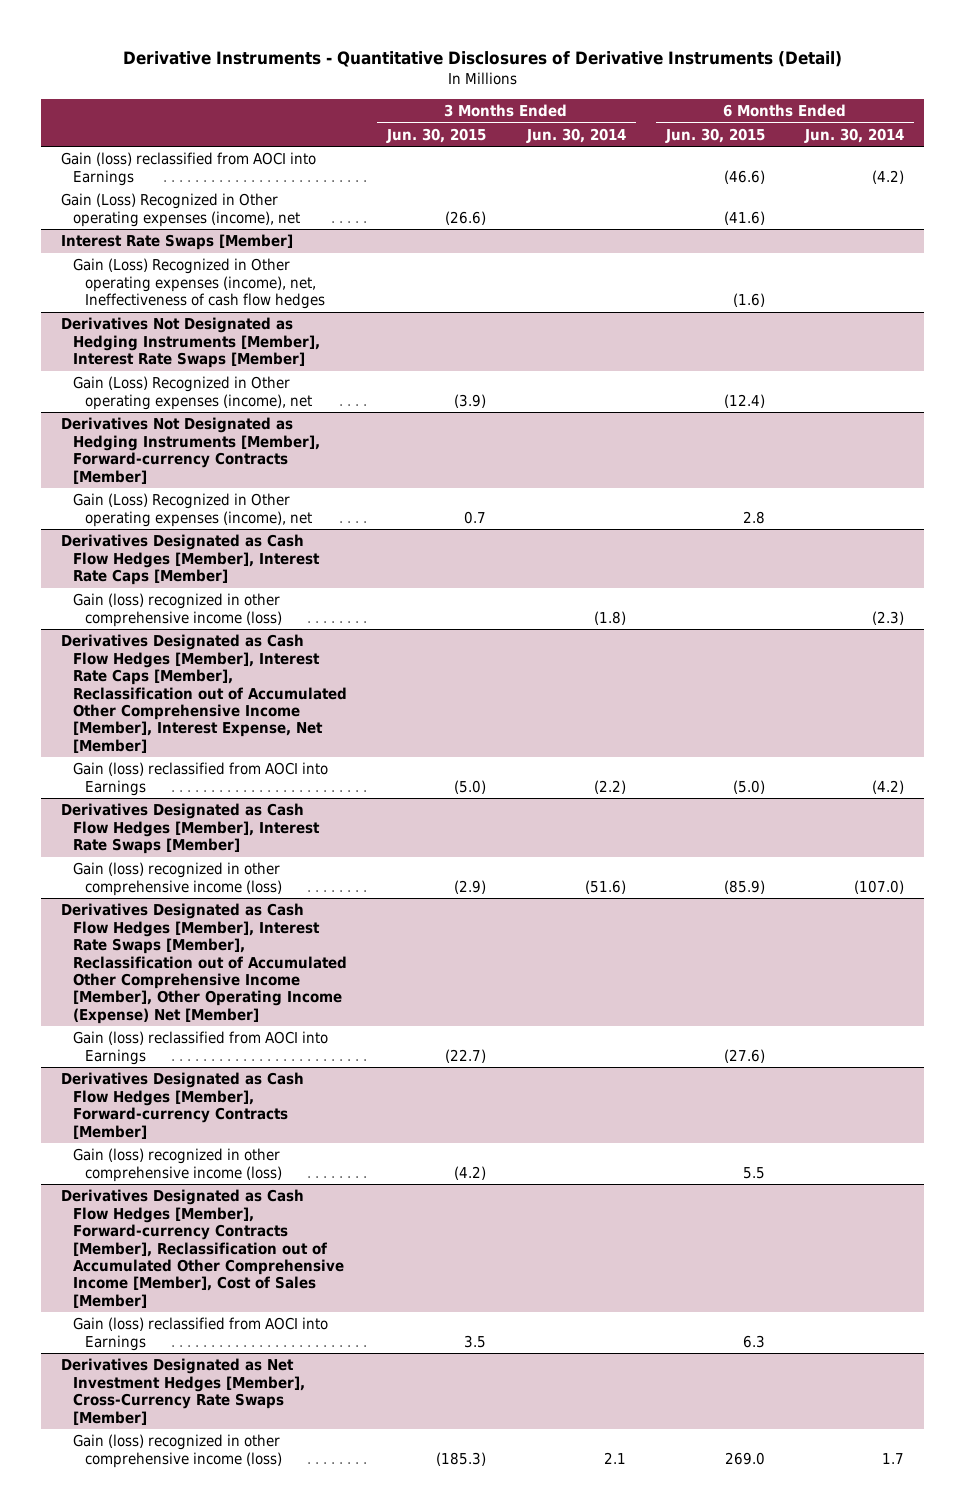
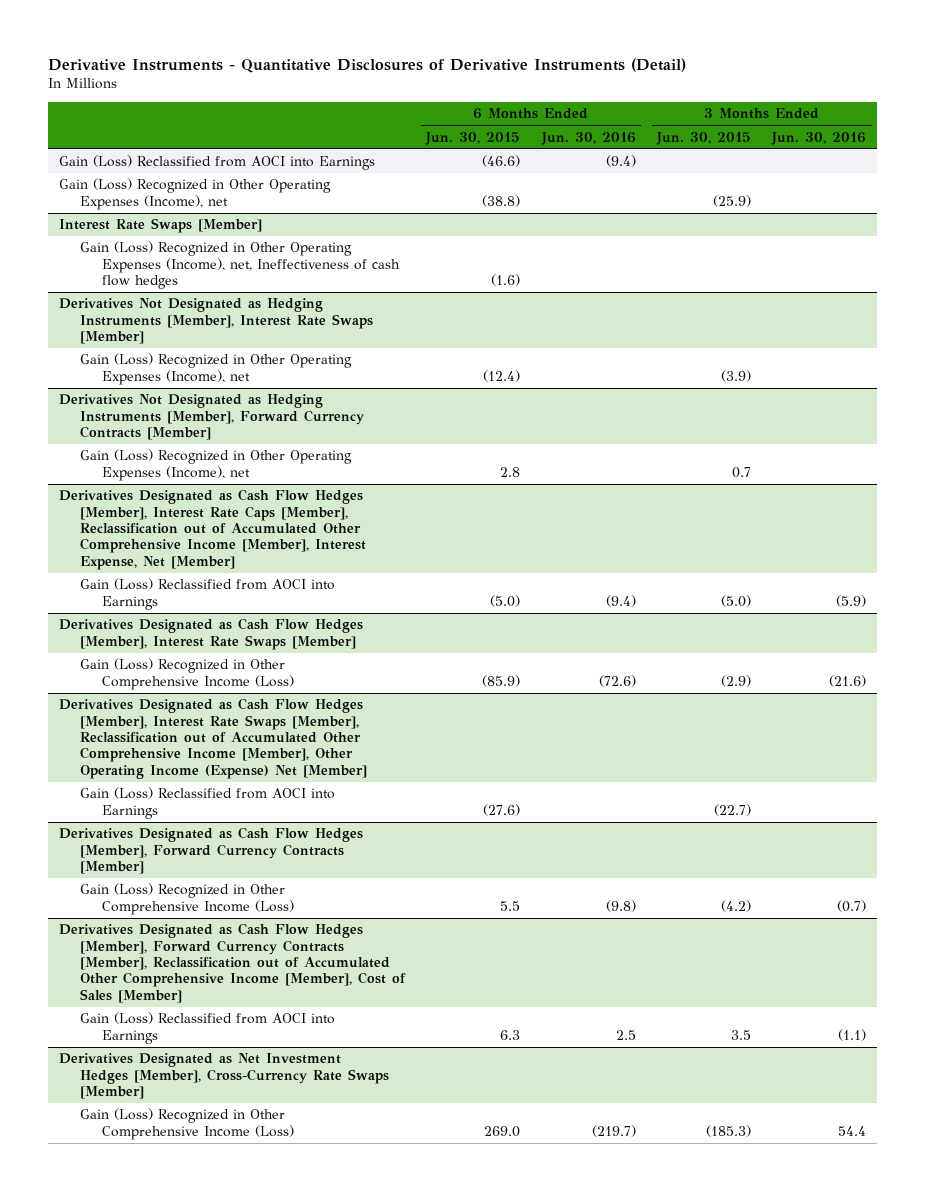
- | 3 Months Ended Jun. 30, 2015 | 3 Months Ended Jun. 30, 2014 | 6 Months Ended Jun. 30, 2015 | 6 Months Ended Jun. 30, 2014
+ | 6 Months Ended Jun. 30, 2015 | 6 Months Ended Jun. 30, 2016 | 3 Months Ended Jun. 30, 2015 | 3 Months Ended Jun. 30, 2016
- Gain (loss) reclassified from AOCI into Earnings | | | (46.6) | (4.2)
- Gain (Loss) Recognized in Other operating expenses (income), net | (26.6) | | (41.6) |
+ Gain (Loss) Reclassified from AOCI into Earnings | (46.6) | (9.4) | |
+ Gain (Loss) Recognized in Other Operating Expenses (Income), net | (38.8) | | (25.9) |
@ Interest Rate Swaps [Member]
- Gain (Loss) Recognized in Other operating expenses (income), net, Ineffectiveness of cash flow hedges | | | (1.6) |
+ Gain (Loss) Recognized in Other Operating Expenses (Income), net, Ineffectiveness of cash flow hedges | (1.6) | | |
@ Derivatives Not Designated as Hedging Instruments [Member], Interest Rate Swaps [Member]
- Gain (Loss) Recognized in Other operating expenses (income), net | (3.9) | | (12.4) |
- Derivatives Not Designated as Hedging Instruments [Member], Forward-currency Contracts [Member]
- Gain (Loss) Recognized in Other operating expenses (income), net | 0.7 | | 2.8 |
- Derivatives Designated as Cash Flow Hedges [Member], Interest Rate Caps [Member]
- Gain (loss) recognized in other comprehensive income (loss) | | (1.8) | | (2.3)
@ Derivatives Not Designated as Hedging Instruments [Member], Interest Rate Swaps [Member]
+ Gain (Loss) Recognized in Other Operating Expenses (Income), net | (12.4) | | (3.9) |
+ Derivatives Not Designated as Hedging Instruments [Member], Forward Currency Contracts [Member]
+ Gain (Loss) Recognized in Other Operating Expenses (Income), net | 2.8 | | 0.7 |
@ Derivatives Designated as Cash Flow Hedges [Member], Interest Rate Caps [Member], Reclassification out of Accumulated Other Comprehensive Income [Member], Interest Expense, Net [Member]
- Gain (loss) reclassified from AOCI into Earnings | (5.0) | (2.2) | (5.0) | (4.2)
+ Gain (Loss) Reclassified from AOCI into Earnings | (5.0) | (9.4) | (5.0) | (5.9)
@ Derivatives Designated as Cash Flow Hedges [Member], Interest Rate Swaps [Member]
- Gain (loss) recognized in other comprehensive income (loss) | (2.9) | (51.6) | (85.9) | (107.0)
+ Gain (Loss) Recognized in Other Comprehensive Income (Loss) | (85.9) | (72.6) | (2.9) | (21.6)
@ Derivatives Designated as Cash Flow Hedges [Member], Interest Rate Swaps [Member], Reclassification out of Accumulated Other Comprehensive Income [Member], Other Operating Income (Expense) Net [Member]
- Gain (loss) reclassified from AOCI into Earnings | (22.7) | | (27.6) |
- Derivatives Designated as Cash Flow Hedges [Member], Forward-currency Contracts [Member]
- Gain (loss) recognized in other comprehensive income (loss) | (4.2) | | 5.5 |
- Derivatives Designated as Cash Flow Hedges [Member], Forward-currency Contracts [Member], Reclassification out of Accumulated Other Comprehensive Income [Member], Cost of Sales [Member]
- Gain (loss) reclassified from AOCI into Earnings | 3.5 | | 6.3 |
@ Derivatives Designated as Cash Flow Hedges [Member], Interest Rate Swaps [Member], Reclassification out of Accumulated Other Comprehensive Income [Member], Other Operating Income (Expense) Net [Member]
+ Gain (Loss) Reclassified from AOCI into Earnings | (27.6) | | (22.7) |
+ Derivatives Designated as Cash Flow Hedges [Member], Forward Currency Contracts [Member]
+ Gain (Loss) Recognized in Other Comprehensive Income (Loss) | 5.5 | (9.8) | (4.2) | (0.7)
+ Derivatives Designated as Cash Flow Hedges [Member], Forward Currency Contracts [Member], Reclassification out of Accumulated Other Comprehensive Income [Member], Cost of Sales [Member]
+ Gain (Loss) Reclassified from AOCI into Earnings | 6.3 | 2.5 | 3.5 | (1.1)
@ Derivatives Designated as Net Investment Hedges [Member], Cross-Currency Rate Swaps [Member]
- Gain (loss) recognized in other comprehensive income (loss) | (185.3) | 2.1 | 269.0 | 1.7
+ Gain (Loss) Recognized in Other Comprehensive Income (Loss) | 269.0 | (219.7) | (185.3) | 54.4

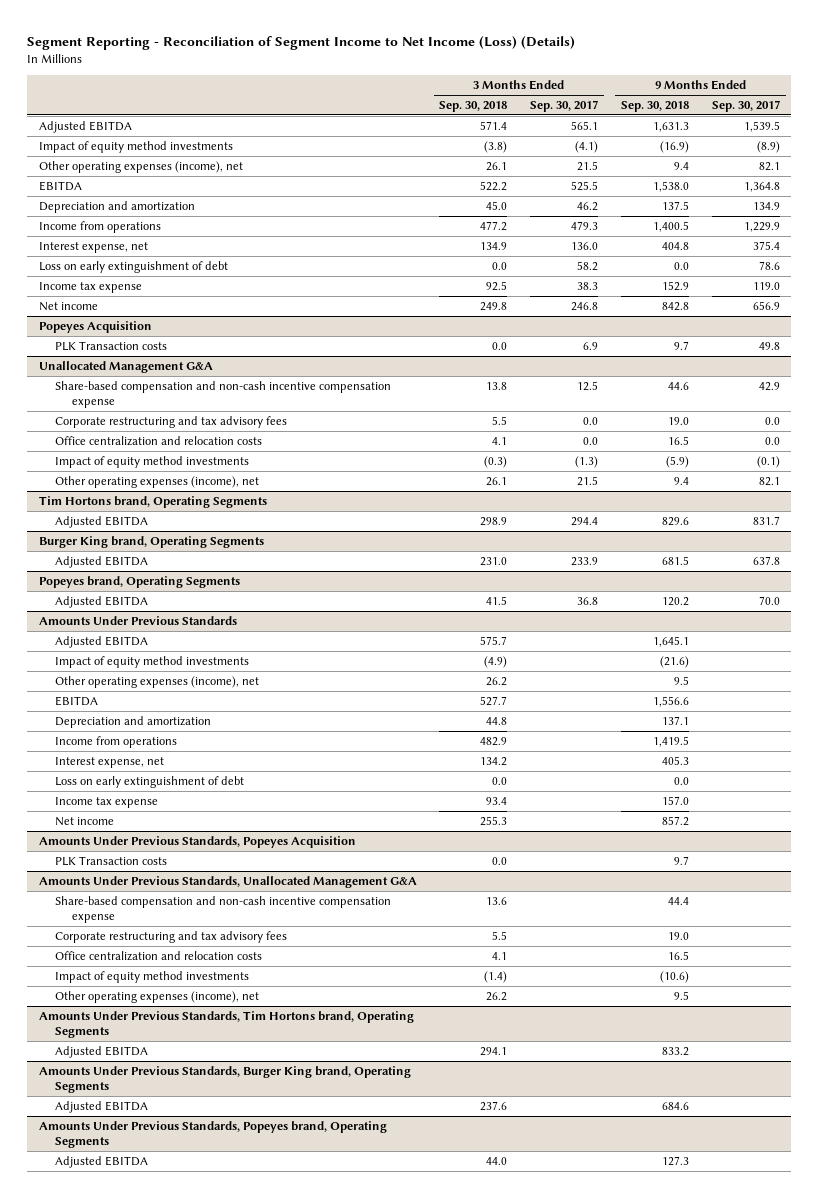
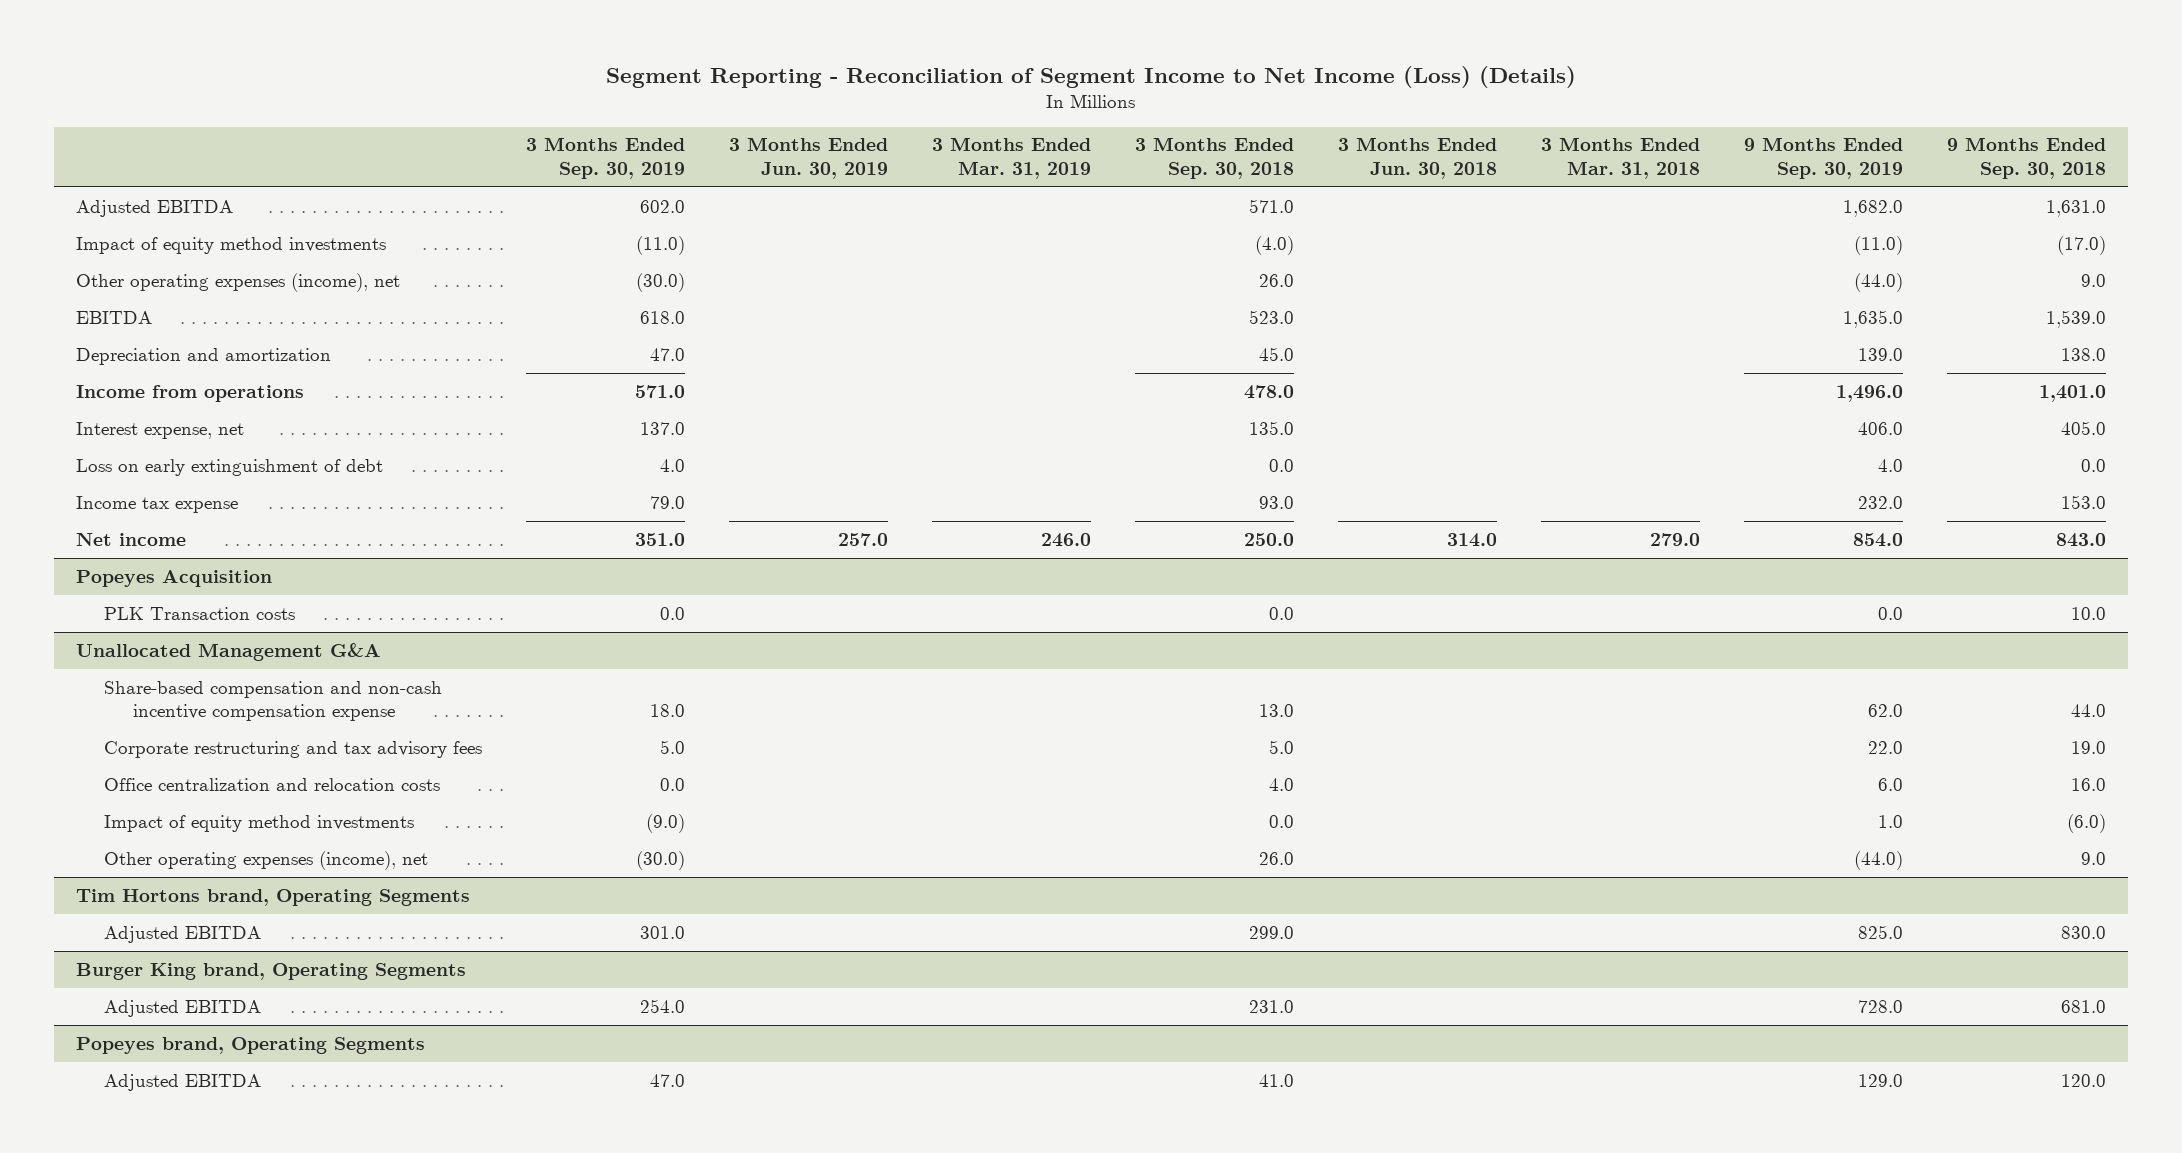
- | 3 Months Ended Sep. 30, 2018 | 3 Months Ended Sep. 30, 2017 | 9 Months Ended Sep. 30, 2018 | 9 Months Ended Sep. 30, 2017
+ | 3 Months Ended Sep. 30, 2019 | 3 Months Ended Jun. 30, 2019 | 3 Months Ended Mar. 31, 2019 | 3 Months Ended Sep. 30, 2018 | 3 Months Ended Jun. 30, 2018 | 3 Months Ended Mar. 31, 2018 | 9 Months Ended Sep. 30, 2019 | 9 Months Ended Sep. 30, 2018
- Adjusted EBITDA | 571.4 | 565.1 | 1,631.3 | 1,539.5
- Impact of equity method investments | (3.8) | (4.1) | (16.9) | (8.9)
- Other operating expenses (income), net | 26.1 | 21.5 | 9.4 | 82.1
- EBITDA | 522.2 | 525.5 | 1,538.0 | 1,364.8
- Depreciation and amortization | 45.0 | 46.2 | 137.5 | 134.9
- Income from operations | 477.2 | 479.3 | 1,400.5 | 1,229.9
- Interest expense, net | 134.9 | 136.0 | 404.8 | 375.4
+ Adjusted EBITDA | 602.0 | | | 571.0 | | | 1,682.0 | 1,631.0
+ Impact of equity method investments | (11.0) | | | (4.0) | | | (11.0) | (17.0)
+ Other operating expenses (income), net | (30.0) | | | 26.0 | | | (44.0) | 9.0
+ EBITDA | 618.0 | | | 523.0 | | | 1,635.0 | 1,539.0
+ Depreciation and amortization | 47.0 | | | 45.0 | | | 139.0 | 138.0
+ Income from operations | 571.0 | | | 478.0 | | | 1,496.0 | 1,401.0
+ Interest expense, net | 137.0 | | | 135.0 | | | 406.0 | 405.0
- Income tax expense | 92.5 | 38.3 | 152.9 | 119.0
- Net income | 249.8 | 246.8 | 842.8 | 656.9
+ Income tax expense | 79.0 | | | 93.0 | | | 232.0 | 153.0
+ Net income | 351.0 | 257.0 | 246.0 | 250.0 | 314.0 | 279.0 | 854.0 | 843.0
@ Popeyes Acquisition
- PLK Transaction costs | 0.0 | 6.9 | 9.7 | 49.8
+ PLK Transaction costs | 0.0 | | | 0.0 | | | 0.0 | 10.0
@ Unallocated Management G&A
- Share-based compensation and non-cash incentive compensation expense | 13.8 | 12.5 | 44.6 | 42.9
- Corporate restructuring and tax advisory fees | 5.5 | 0.0 | 19.0 | 0.0
- Office centralization and relocation costs | 4.1 | 0.0 | 16.5 | 0.0
- Impact of equity method investments | (0.3) | (1.3) | (5.9) | (0.1)
- Other operating expenses (income), net | 26.1 | 21.5 | 9.4 | 82.1
+ Share-based compensation and non-cash incentive compensation expense | 18.0 | | | 13.0 | | | 62.0 | 44.0
+ Corporate restructuring and tax advisory fees | 5.0 | | | 5.0 | | | 22.0 | 19.0
+ Office centralization and relocation costs | 0.0 | | | 4.0 | | | 6.0 | 16.0
+ Impact of equity method investments | (9.0) | | | 0.0 | | | 1.0 | (6.0)
+ Other operating expenses (income), net | (30.0) | | | 26.0 | | | (44.0) | 9.0
@ Tim Hortons brand, Operating Segments
- Adjusted EBITDA | 298.9 | 294.4 | 829.6 | 831.7
+ Adjusted EBITDA | 301.0 | | | 299.0 | | | 825.0 | 830.0
@ Burger King brand, Operating Segments
- Adjusted EBITDA | 231.0 | 233.9 | 681.5 | 637.8
+ Adjusted EBITDA | 254.0 | | | 231.0 | | | 728.0 | 681.0
@ Popeyes brand, Operating Segments
- Adjusted EBITDA | 41.5 | 36.8 | 120.2 | 70.0
- Amounts Under Previous Standards
- Adjusted EBITDA | 575.7 | | 1,645.1 |
- Impact of equity method investments | (4.9) | | (21.6) |
- Other operating expenses (income), net | 26.2 | | 9.5 |
- EBITDA | 527.7 | | 1,556.6 |
- Depreciation and amortization | 44.8 | | 137.1 |
- Income from operations | 482.9 | | 1,419.5 |
- Interest expense, net | 134.2 | | 405.3 |
- Loss on early extinguishment of debt | 0.0 | | 0.0 |
- Income tax expense | 93.4 | | 157.0 |
- Net income | 255.3 | | 857.2 |
- Amounts Under Previous Standards, Popeyes Acquisition
- PLK Transaction costs | 0.0 | | 9.7 |
- Amounts Under Previous Standards, Unallocated Management G&A
- Share-based compensation and non-cash incentive compensation expense | 13.6 | | 44.4 |
- Corporate restructuring and tax advisory fees | 5.5 | | 19.0 |
- Office centralization and relocation costs | 4.1 | | 16.5 |
- Impact of equity method investments | (1.4) | | (10.6) |
- Other operating expenses (income), net | 26.2 | | 9.5 |
- Amounts Under Previous Standards, Tim Hortons brand, Operating Segments
- Adjusted EBITDA | 294.1 | | 833.2 |
- Amounts Under Previous Standards, Burger King brand, Operating Segments
- Adjusted EBITDA | 237.6 | | 684.6 |
- Amounts Under Previous Standards, Popeyes brand, Operating Segments
- Adjusted EBITDA | 44.0 | | 127.3 |
@ Popeyes brand, Operating Segments
+ Adjusted EBITDA | 47.0 | | | 41.0 | | | 129.0 | 120.0

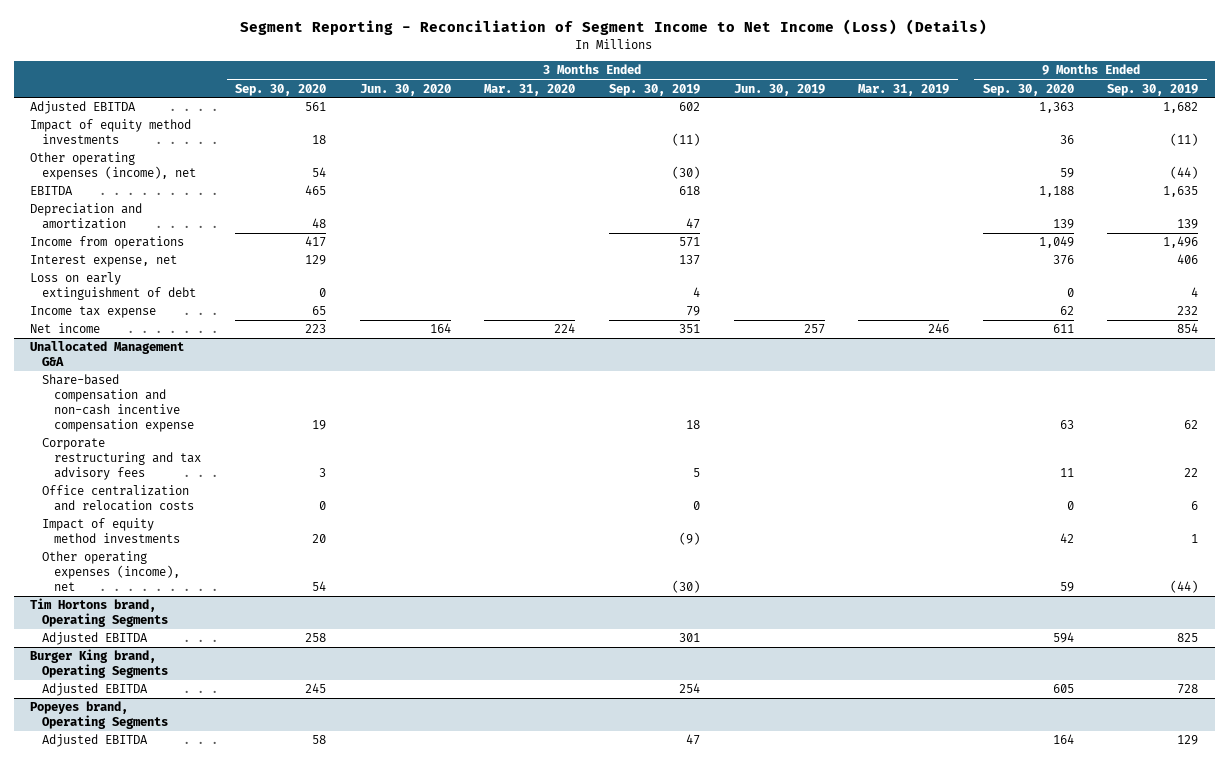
- | 3 Months Ended Sep. 30, 2019 | 3 Months Ended Jun. 30, 2019 | 3 Months Ended Mar. 31, 2019 | 3 Months Ended Sep. 30, 2018 | 3 Months Ended Jun. 30, 2018 | 3 Months Ended Mar. 31, 2018 | 9 Months Ended Sep. 30, 2019 | 9 Months Ended Sep. 30, 2018
+ | 3 Months Ended Sep. 30, 2020 | 3 Months Ended Jun. 30, 2020 | 3 Months Ended Mar. 31, 2020 | 3 Months Ended Sep. 30, 2019 | 3 Months Ended Jun. 30, 2019 | 3 Months Ended Mar. 31, 2019 | 9 Months Ended Sep. 30, 2020 | 9 Months Ended Sep. 30, 2019
- Adjusted EBITDA | 602.0 | | | 571.0 | | | 1,682.0 | 1,631.0
- Impact of equity method investments | (11.0) | | | (4.0) | | | (11.0) | (17.0)
- Other operating expenses (income), net | (30.0) | | | 26.0 | | | (44.0) | 9.0
- EBITDA | 618.0 | | | 523.0 | | | 1,635.0 | 1,539.0
- Depreciation and amortization | 47.0 | | | 45.0 | | | 139.0 | 138.0
- Income from operations | 571.0 | | | 478.0 | | | 1,496.0 | 1,401.0
- Interest expense, net | 137.0 | | | 135.0 | | | 406.0 | 405.0
- Loss on early extinguishment of debt | 4.0 | | | 0.0 | | | 4.0 | 0.0
- Income tax expense | 79.0 | | | 93.0 | | | 232.0 | 153.0
- Net income | 351.0 | 257.0 | 246.0 | 250.0 | 314.0 | 279.0 | 854.0 | 843.0
- Popeyes Acquisition
- PLK Transaction costs | 0.0 | | | 0.0 | | | 0.0 | 10.0
+ Adjusted EBITDA | 561 | | | 602 | | | 1,363 | 1,682
+ Impact of equity method investments | 18 | | | (11) | | | 36 | (11)
+ Other operating expenses (income), net | 54 | | | (30) | | | 59 | (44)
+ EBITDA | 465 | | | 618 | | | 1,188 | 1,635
+ Depreciation and amortization | 48 | | | 47 | | | 139 | 139
+ Income from operations | 417 | | | 571 | | | 1,049 | 1,496
+ Interest expense, net | 129 | | | 137 | | | 376 | 406
+ Loss on early extinguishment of debt | 0 | | | 4 | | | 0 | 4
+ Income tax expense | 65 | | | 79 | | | 62 | 232
+ Net income | 223 | 164 | 224 | 351 | 257 | 246 | 611 | 854
@ Unallocated Management G&A
- Share-based compensation and non-cash incentive compensation expense | 18.0 | | | 13.0 | | | 62.0 | 44.0
- Corporate restructuring and tax advisory fees | 5.0 | | | 5.0 | | | 22.0 | 19.0
- Office centralization and relocation costs | 0.0 | | | 4.0 | | | 6.0 | 16.0
- Impact of equity method investments | (9.0) | | | 0.0 | | | 1.0 | (6.0)
- Other operating expenses (income), net | (30.0) | | | 26.0 | | | (44.0) | 9.0
+ Share-based compensation and non-cash incentive compensation expense | 19 | | | 18 | | | 63 | 62
+ Corporate restructuring and tax advisory fees | 3 | | | 5 | | | 11 | 22
+ Office centralization and relocation costs | 0 | | | 0 | | | 0 | 6
+ Impact of equity method investments | 20 | | | (9) | | | 42 | 1
+ Other operating expenses (income), net | 54 | | | (30) | | | 59 | (44)
@ Tim Hortons brand, Operating Segments
- Adjusted EBITDA | 301.0 | | | 299.0 | | | 825.0 | 830.0
+ Adjusted EBITDA | 258 | | | 301 | | | 594 | 825
@ Burger King brand, Operating Segments
- Adjusted EBITDA | 254.0 | | | 231.0 | | | 728.0 | 681.0
+ Adjusted EBITDA | 245 | | | 254 | | | 605 | 728
@ Popeyes brand, Operating Segments
- Adjusted EBITDA | 47.0 | | | 41.0 | | | 129.0 | 120.0
+ Adjusted EBITDA | 58 | | | 47 | | | 164 | 129

